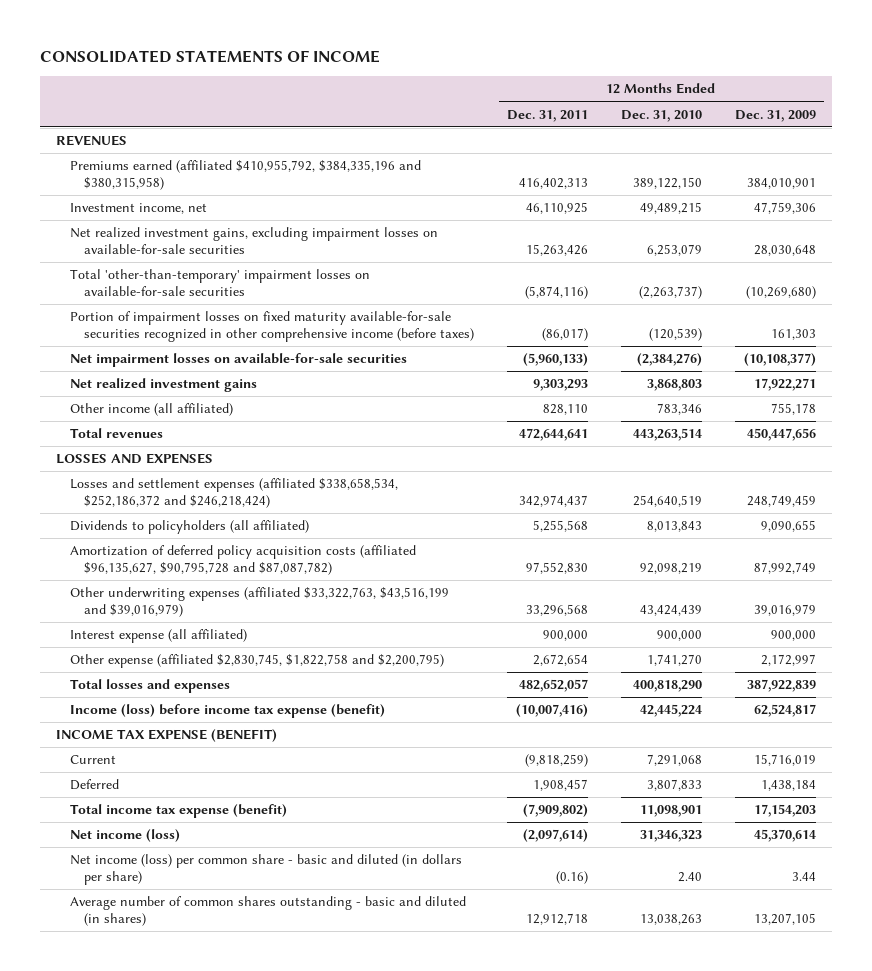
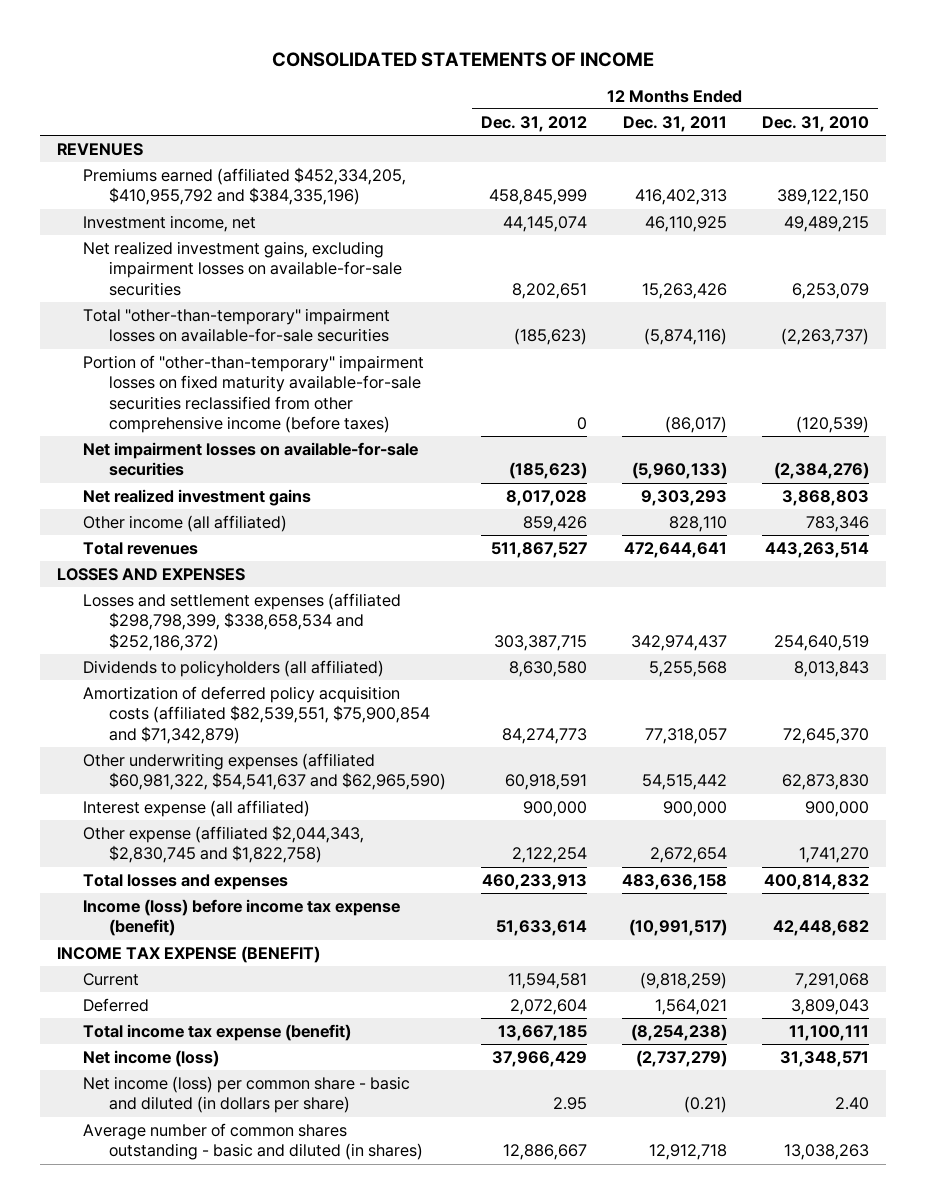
- | 12 Months Ended Dec. 31, 2011 | 12 Months Ended Dec. 31, 2010 | 12 Months Ended Dec. 31, 2009
+ | 12 Months Ended Dec. 31, 2012 | 12 Months Ended Dec. 31, 2011 | 12 Months Ended Dec. 31, 2010
- Premiums earned (affiliated $410,955,792, $384,335,196 and $380,315,958) | 416,402,313 | 389,122,150 | 384,010,901
+ Premiums earned (affiliated $452,334,205, $410,955,792 and $384,335,196) | 458,845,999 | 416,402,313 | 389,122,150
- Total 'other-than-temporary' impairment losses on available-for-sale securities | (5,874,116) | (2,263,737) | (10,269,680)
- Portion of impairment losses on fixed maturity available-for-sale securities recognized in other comprehensive income (before taxes) | (86,017) | (120,539) | 161,303
+ Total "other-than-temporary" impairment losses on available-for-sale securities | (185,623) | (5,874,116) | (2,263,737)
+ Portion of "other-than-temporary" impairment losses on fixed maturity available-for-sale securities reclassified from other comprehensive income (before taxes) | 0 | (86,017) | (120,539)
- Losses and settlement expenses (affiliated $338,658,534, $252,186,372 and $246,218,424) | 342,974,437 | 254,640,519 | 248,749,459
+ Losses and settlement expenses (affiliated $298,798,399, $338,658,534 and $252,186,372) | 303,387,715 | 342,974,437 | 254,640,519
- Amortization of deferred policy acquisition costs (affiliated $96,135,627, $90,795,728 and $87,087,782) | 97,552,830 | 92,098,219 | 87,992,749
- Other underwriting expenses (affiliated $33,322,763, $43,516,199 and $39,016,979) | 33,296,568 | 43,424,439 | 39,016,979
+ Amortization of deferred policy acquisition costs (affiliated $82,539,551, $75,900,854 and $71,342,879) | 84,274,773 | 77,318,057 | 72,645,370
+ Other underwriting expenses (affiliated $60,981,322, $54,541,637 and $62,965,590) | 60,918,591 | 54,515,442 | 62,873,830
- Other expense (affiliated $2,830,745, $1,822,758 and $2,200,795) | 2,672,654 | 1,741,270 | 2,172,997
- Total losses and expenses | 482,652,057 | 400,818,290 | 387,922,839
- Income (loss) before income tax expense (benefit) | (10,007,416) | 42,445,224 | 62,524,817
+ Other expense (affiliated $2,044,343, $2,830,745 and $1,822,758) | 2,122,254 | 2,672,654 | 1,741,270
+ Total losses and expenses | 460,233,913 | 483,636,158 | 400,814,832
+ Income (loss) before income tax expense (benefit) | 51,633,614 | (10,991,517) | 42,448,682
- Deferred | 1,908,457 | 3,807,833 | 1,438,184
- Total income tax expense (benefit) | (7,909,802) | 11,098,901 | 17,154,203
- Net income (loss) | (2,097,614) | 31,346,323 | 45,370,614
- Net income (loss) per common share - basic and diluted (in dollars per share) | (0.16) | 2.40 | 3.44
+ Deferred | 2,072,604 | 1,564,021 | 3,809,043
+ Total income tax expense (benefit) | 13,667,185 | (8,254,238) | 11,100,111
+ Net income (loss) | 37,966,429 | (2,737,279) | 31,348,571
+ Net income (loss) per common share - basic and diluted (in dollars per share) | 2.95 | (0.21) | 2.40

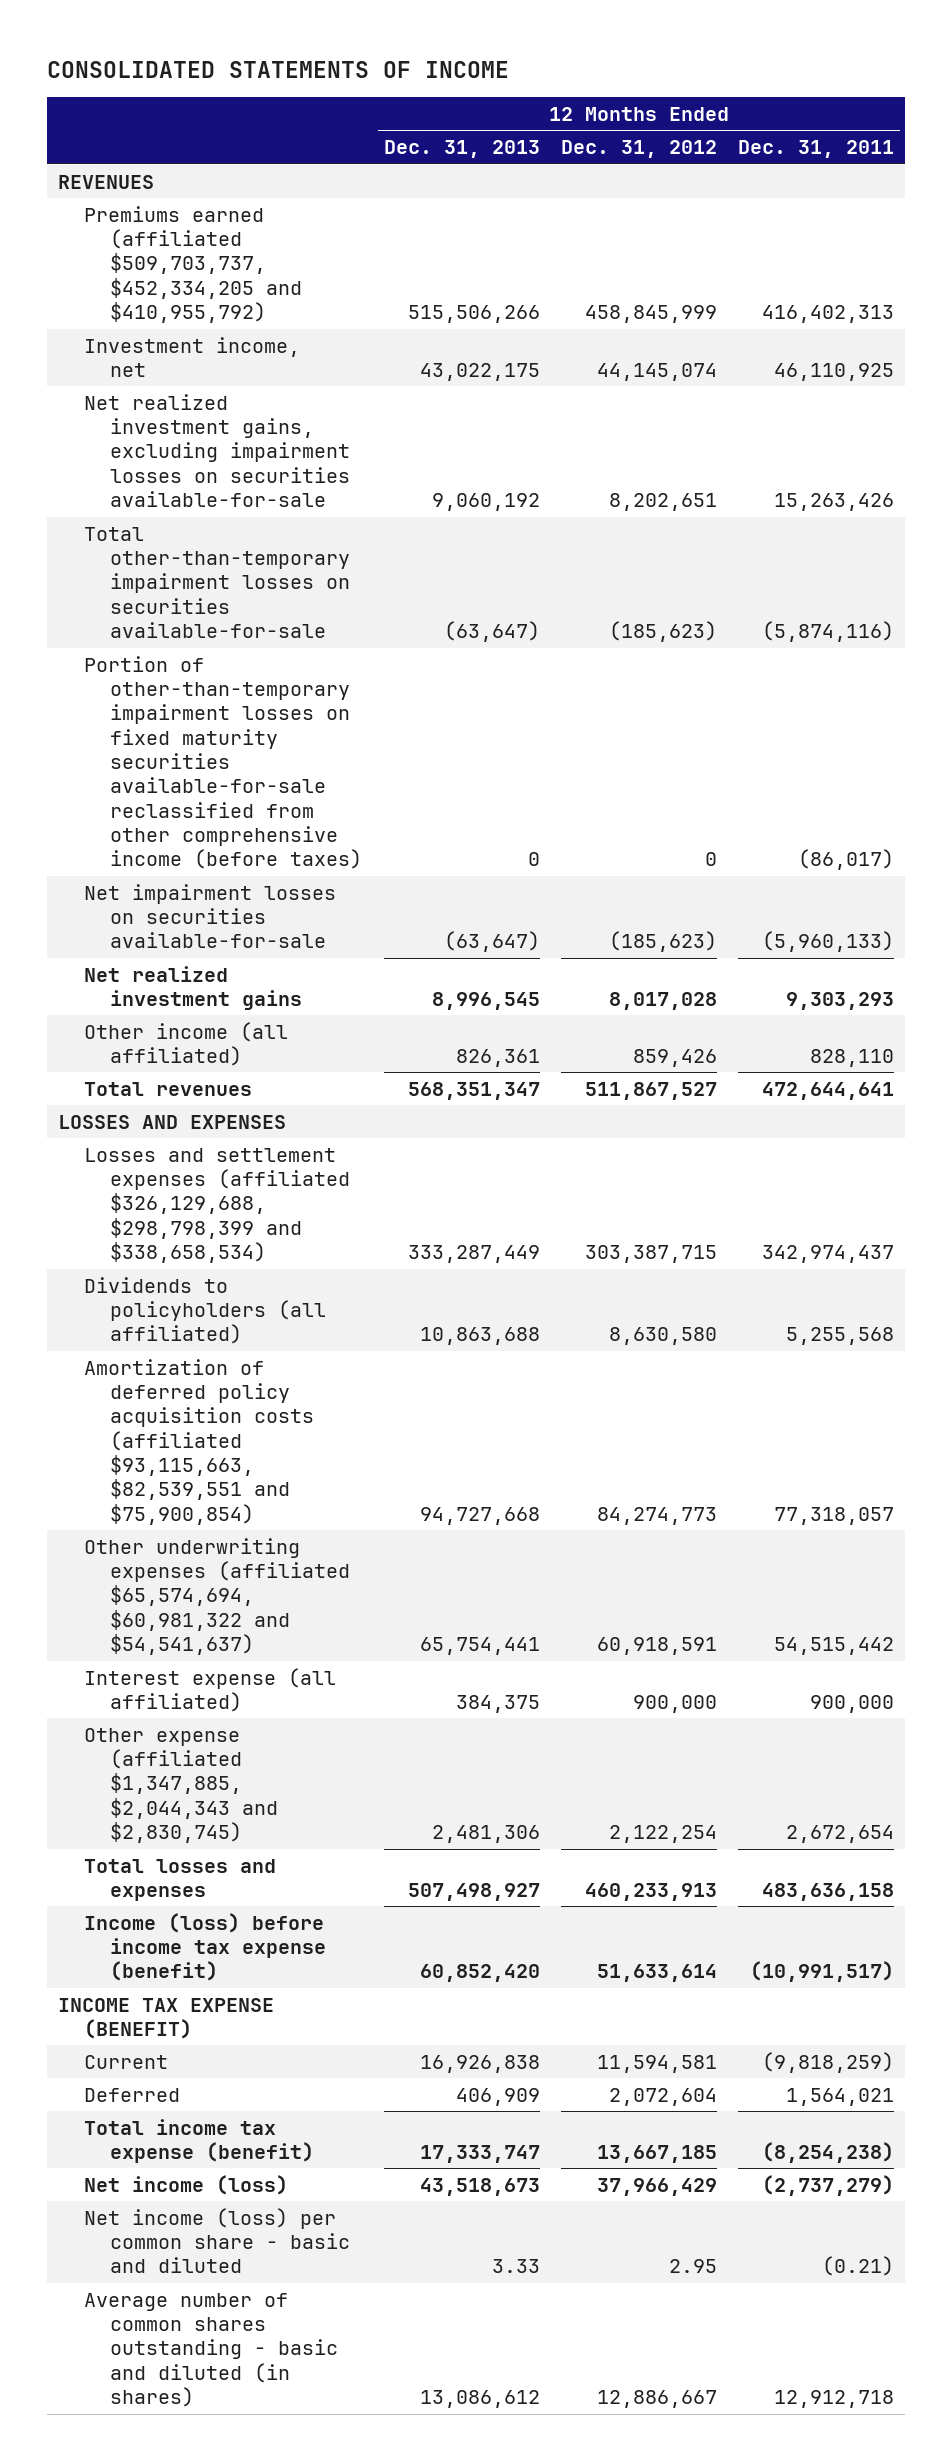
- | 12 Months Ended Dec. 31, 2012 | 12 Months Ended Dec. 31, 2011 | 12 Months Ended Dec. 31, 2010
+ | 12 Months Ended Dec. 31, 2013 | 12 Months Ended Dec. 31, 2012 | 12 Months Ended Dec. 31, 2011
- Premiums earned (affiliated $452,334,205, $410,955,792 and $384,335,196) | 458,845,999 | 416,402,313 | 389,122,150
+ Premiums earned (affiliated $509,703,737, $452,334,205 and $410,955,792) | 515,506,266 | 458,845,999 | 416,402,313
- Net realized investment gains, excluding impairment losses on available-for-sale securities | 8,202,651 | 15,263,426 | 6,253,079
- Total "other-than-temporary" impairment losses on available-for-sale securities | (185,623) | (5,874,116) | (2,263,737)
- Portion of "other-than-temporary" impairment losses on fixed maturity available-for-sale securities reclassified from other comprehensive income (before taxes) | 0 | (86,017) | (120,539)
- Net impairment losses on available-for-sale securities | (185,623) | (5,960,133) | (2,384,276)
+ Net realized investment gains, excluding impairment losses on securities available-for-sale | 9,060,192 | 8,202,651 | 15,263,426
+ Total other-than-temporary impairment losses on securities available-for-sale | (63,647) | (185,623) | (5,874,116)
+ Portion of other-than-temporary impairment losses on fixed maturity securities available-for-sale reclassified from other comprehensive income (before taxes) | 0 | 0 | (86,017)
+ Net impairment losses on securities available-for-sale | (63,647) | (185,623) | (5,960,133)
- Losses and settlement expenses (affiliated $298,798,399, $338,658,534 and $252,186,372) | 303,387,715 | 342,974,437 | 254,640,519
+ Losses and settlement expenses (affiliated $326,129,688, $298,798,399 and $338,658,534) | 333,287,449 | 303,387,715 | 342,974,437
- Amortization of deferred policy acquisition costs (affiliated $82,539,551, $75,900,854 and $71,342,879) | 84,274,773 | 77,318,057 | 72,645,370
- Other underwriting expenses (affiliated $60,981,322, $54,541,637 and $62,965,590) | 60,918,591 | 54,515,442 | 62,873,830
+ Amortization of deferred policy acquisition costs (affiliated $93,115,663, $82,539,551 and $75,900,854) | 94,727,668 | 84,274,773 | 77,318,057
+ Other underwriting expenses (affiliated $65,574,694, $60,981,322 and $54,541,637) | 65,754,441 | 60,918,591 | 54,515,442
- Other expense (affiliated $2,044,343, $2,830,745 and $1,822,758) | 2,122,254 | 2,672,654 | 1,741,270
+ Other expense (affiliated $1,347,885, $2,044,343 and $2,830,745) | 2,481,306 | 2,122,254 | 2,672,654
- Net income (loss) per common share - basic and diluted (in dollars per share) | 2.95 | (0.21) | 2.40
+ Net income (loss) per common share - basic and diluted | 3.33 | 2.95 | (0.21)

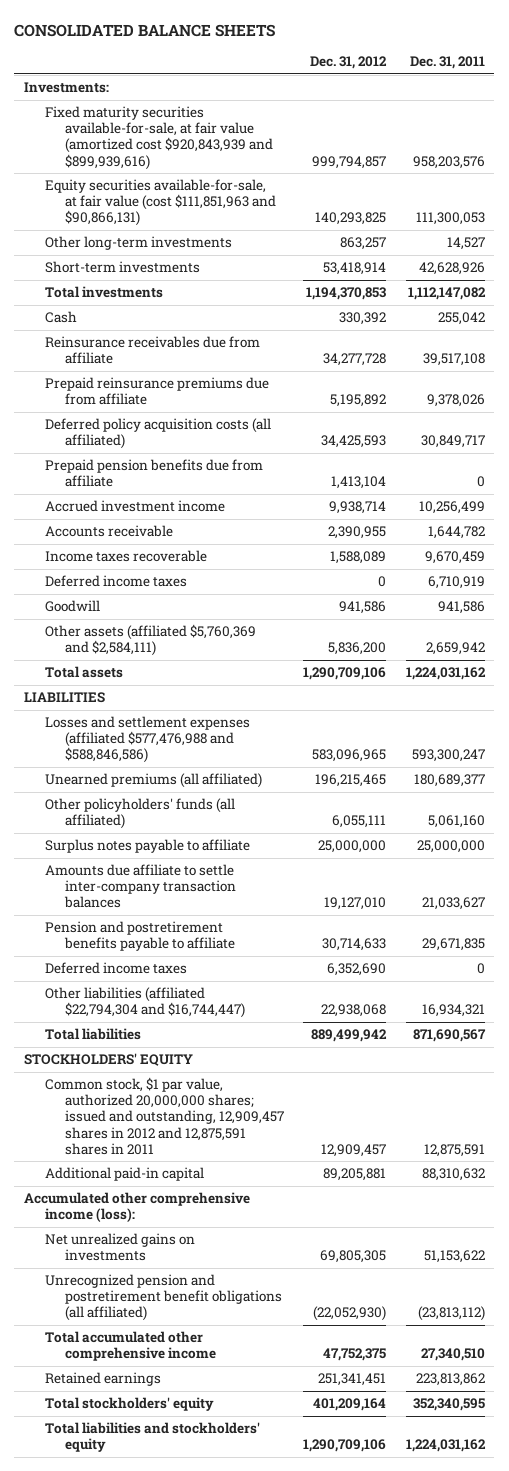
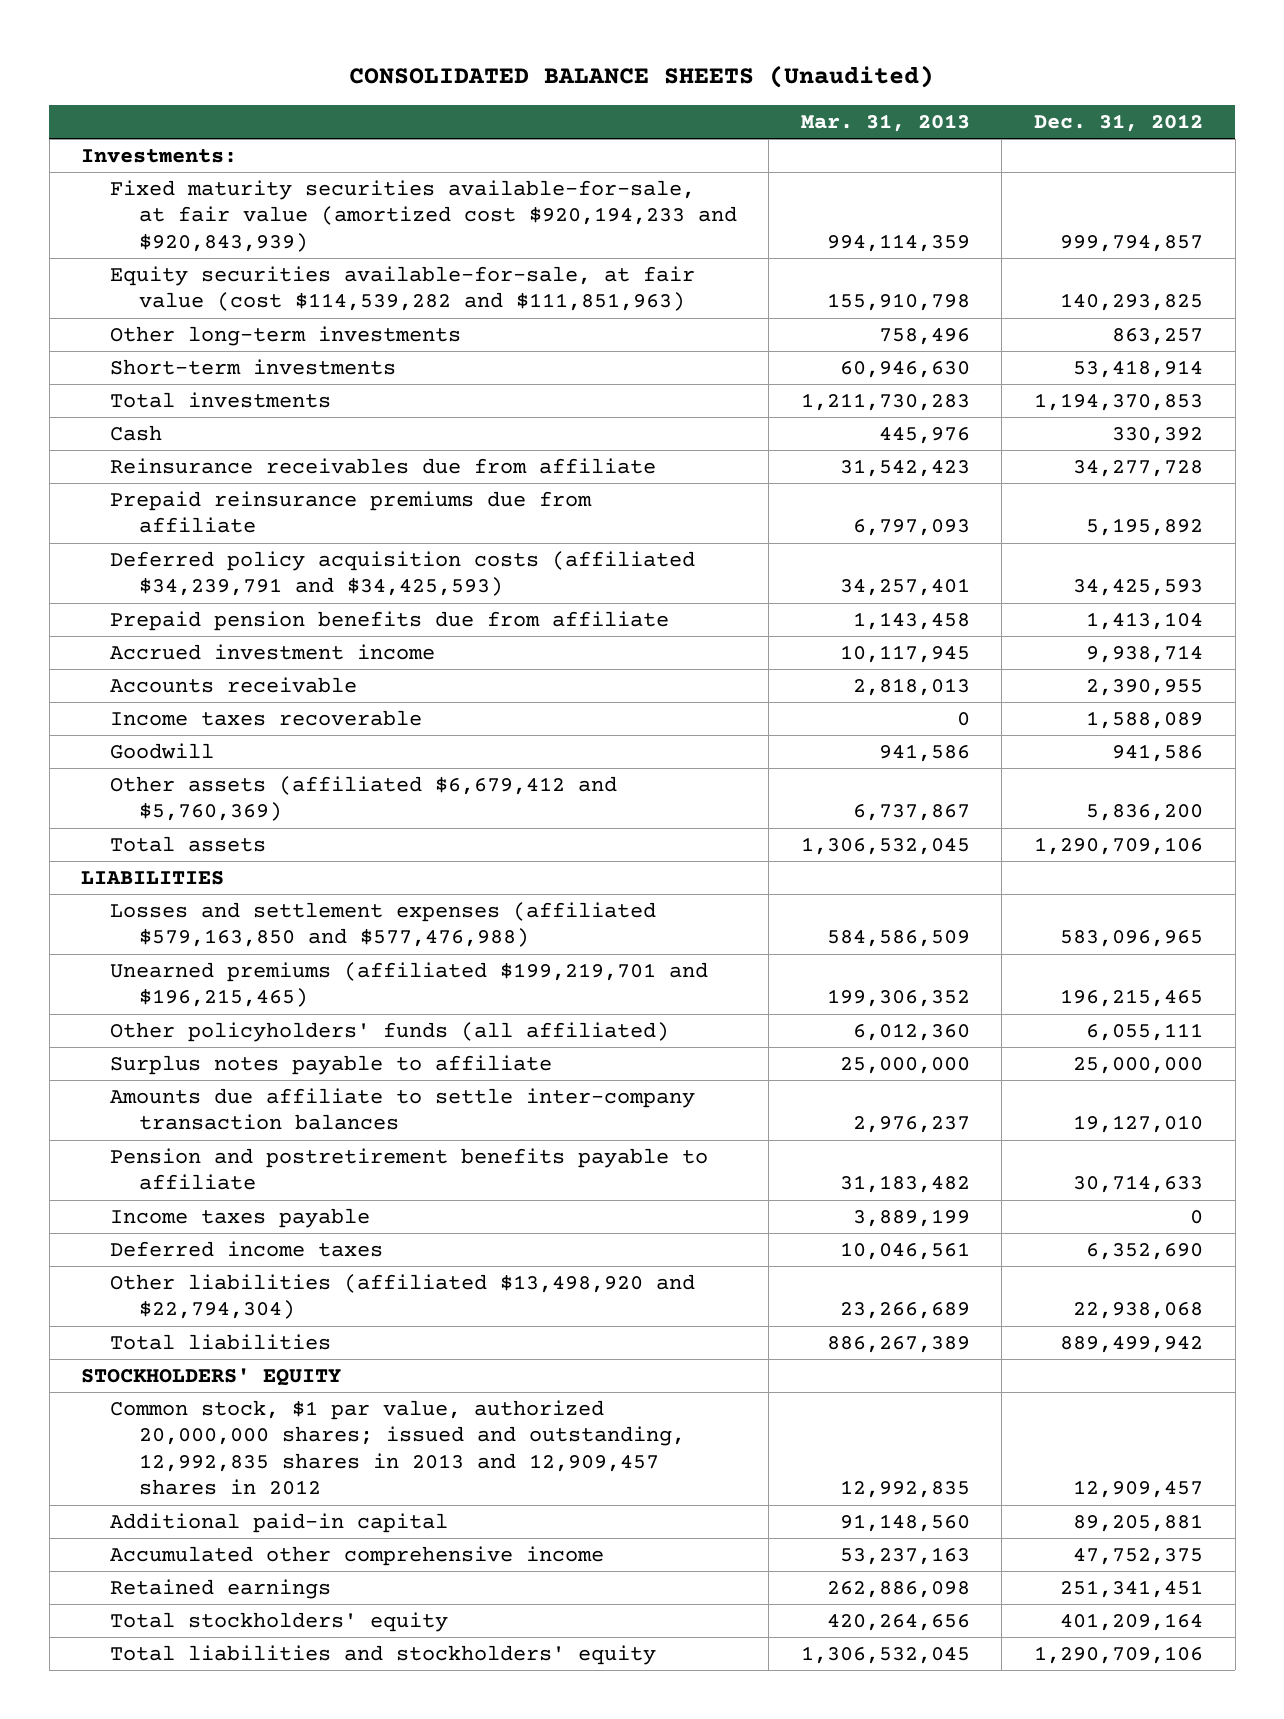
- CONSOLIDATED BALANCE SHEETS
+ CONSOLIDATED BALANCE SHEETS (Unaudited)
- | Dec. 31, 2012 | Dec. 31, 2011
+ | Mar. 31, 2013 | Dec. 31, 2012
- Fixed maturity securities available-for-sale, at fair value (amortized cost $920,843,939 and $899,939,616) | 999,794,857 | 958,203,576
- Equity securities available-for-sale, at fair value (cost $111,851,963 and $90,866,131) | 140,293,825 | 111,300,053
+ Fixed maturity securities available-for-sale, at fair value (amortized cost $920,194,233 and $920,843,939) | 994,114,359 | 999,794,857
+ Equity securities available-for-sale, at fair value (cost $114,539,282 and $111,851,963) | 155,910,798 | 140,293,825
- Deferred policy acquisition costs (all affiliated) | 34,425,593 | 30,849,717
+ Deferred policy acquisition costs (affiliated $34,239,791 and $34,425,593) | 34,257,401 | 34,425,593
- Deferred income taxes | 0 | 6,710,919
- Other assets (affiliated $5,760,369 and $2,584,111) | 5,836,200 | 2,659,942
+ Other assets (affiliated $6,679,412 and $5,760,369) | 6,737,867 | 5,836,200
- Losses and settlement expenses (affiliated $577,476,988 and $588,846,586) | 583,096,965 | 593,300,247
- Unearned premiums (all affiliated) | 196,215,465 | 180,689,377
+ Losses and settlement expenses (affiliated $579,163,850 and $577,476,988) | 584,586,509 | 583,096,965
+ Unearned premiums (affiliated $199,219,701 and $196,215,465) | 199,306,352 | 196,215,465
+ Income taxes payable | 3,889,199 | 0
- Other liabilities (affiliated $22,794,304 and $16,744,447) | 22,938,068 | 16,934,321
+ Other liabilities (affiliated $13,498,920 and $22,794,304) | 23,266,689 | 22,938,068
- Common stock, $1 par value, authorized 20,000,000 shares; issued and outstanding, 12,909,457 shares in 2012 and 12,875,591 shares in 2011 | 12,909,457 | 12,875,591
+ Common stock, $1 par value, authorized 20,000,000 shares; issued and outstanding, 12,992,835 shares in 2013 and 12,909,457 shares in 2012 | 12,992,835 | 12,909,457
- Accumulated other comprehensive income (loss):
- Net unrealized gains on investments | 69,805,305 | 51,153,622
- Unrecognized pension and postretirement benefit obligations (all affiliated) | (22,052,930) | (23,813,112)
- Total accumulated other comprehensive income | 47,752,375 | 27,340,510
+ Accumulated other comprehensive income | 53,237,163 | 47,752,375

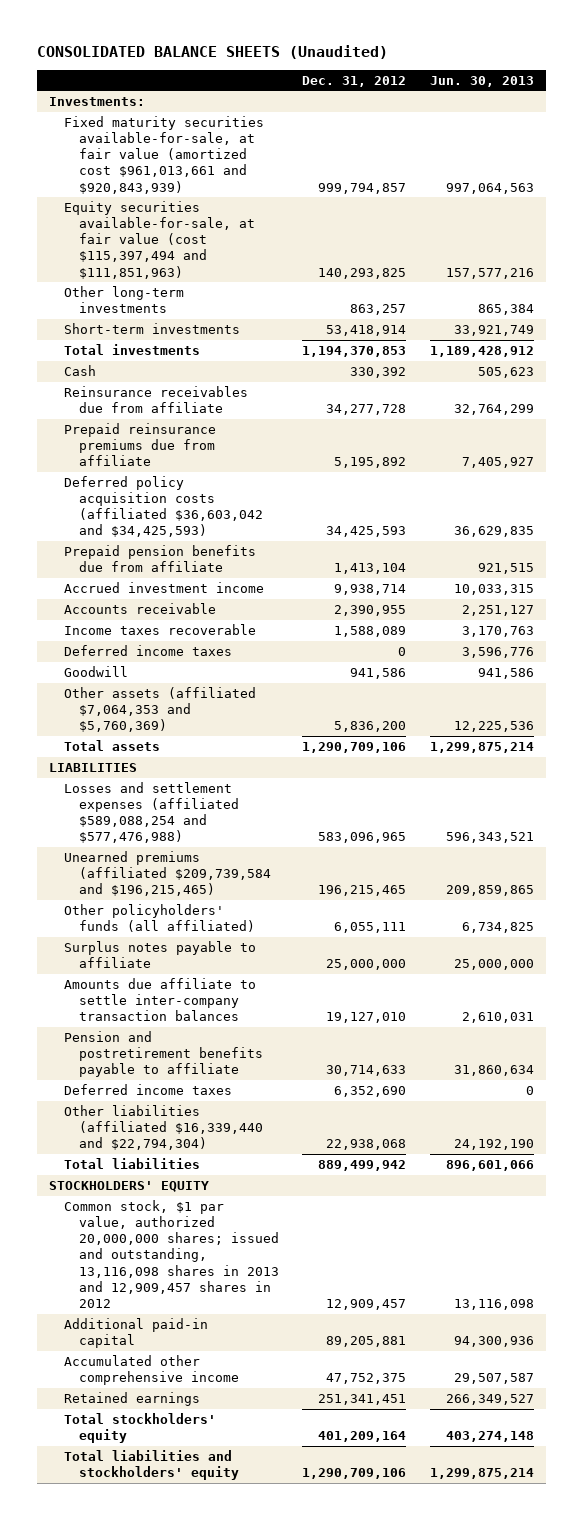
- | Mar. 31, 2013 | Dec. 31, 2012
+ | Dec. 31, 2012 | Jun. 30, 2013
- Fixed maturity securities available-for-sale, at fair value (amortized cost $920,194,233 and $920,843,939) | 994,114,359 | 999,794,857
- Equity securities available-for-sale, at fair value (cost $114,539,282 and $111,851,963) | 155,910,798 | 140,293,825
+ Fixed maturity securities available-for-sale, at fair value (amortized cost $961,013,661 and $920,843,939) | 999,794,857 | 997,064,563
+ Equity securities available-for-sale, at fair value (cost $115,397,494 and $111,851,963) | 140,293,825 | 157,577,216
- Deferred policy acquisition costs (affiliated $34,239,791 and $34,425,593) | 34,257,401 | 34,425,593
+ Deferred policy acquisition costs (affiliated $36,603,042 and $34,425,593) | 34,425,593 | 36,629,835
+ Deferred income taxes | 0 | 3,596,776
- Other assets (affiliated $6,679,412 and $5,760,369) | 6,737,867 | 5,836,200
+ Other assets (affiliated $7,064,353 and $5,760,369) | 5,836,200 | 12,225,536
- Losses and settlement expenses (affiliated $579,163,850 and $577,476,988) | 584,586,509 | 583,096,965
- Unearned premiums (affiliated $199,219,701 and $196,215,465) | 199,306,352 | 196,215,465
+ Losses and settlement expenses (affiliated $589,088,254 and $577,476,988) | 583,096,965 | 596,343,521
+ Unearned premiums (affiliated $209,739,584 and $196,215,465) | 196,215,465 | 209,859,865
- Income taxes payable | 3,889,199 | 0
- Other liabilities (affiliated $13,498,920 and $22,794,304) | 23,266,689 | 22,938,068
+ Other liabilities (affiliated $16,339,440 and $22,794,304) | 22,938,068 | 24,192,190
- Common stock, $1 par value, authorized 20,000,000 shares; issued and outstanding, 12,992,835 shares in 2013 and 12,909,457 shares in 2012 | 12,992,835 | 12,909,457
+ Common stock, $1 par value, authorized 20,000,000 shares; issued and outstanding, 13,116,098 shares in 2013 and 12,909,457 shares in 2012 | 12,909,457 | 13,116,098

